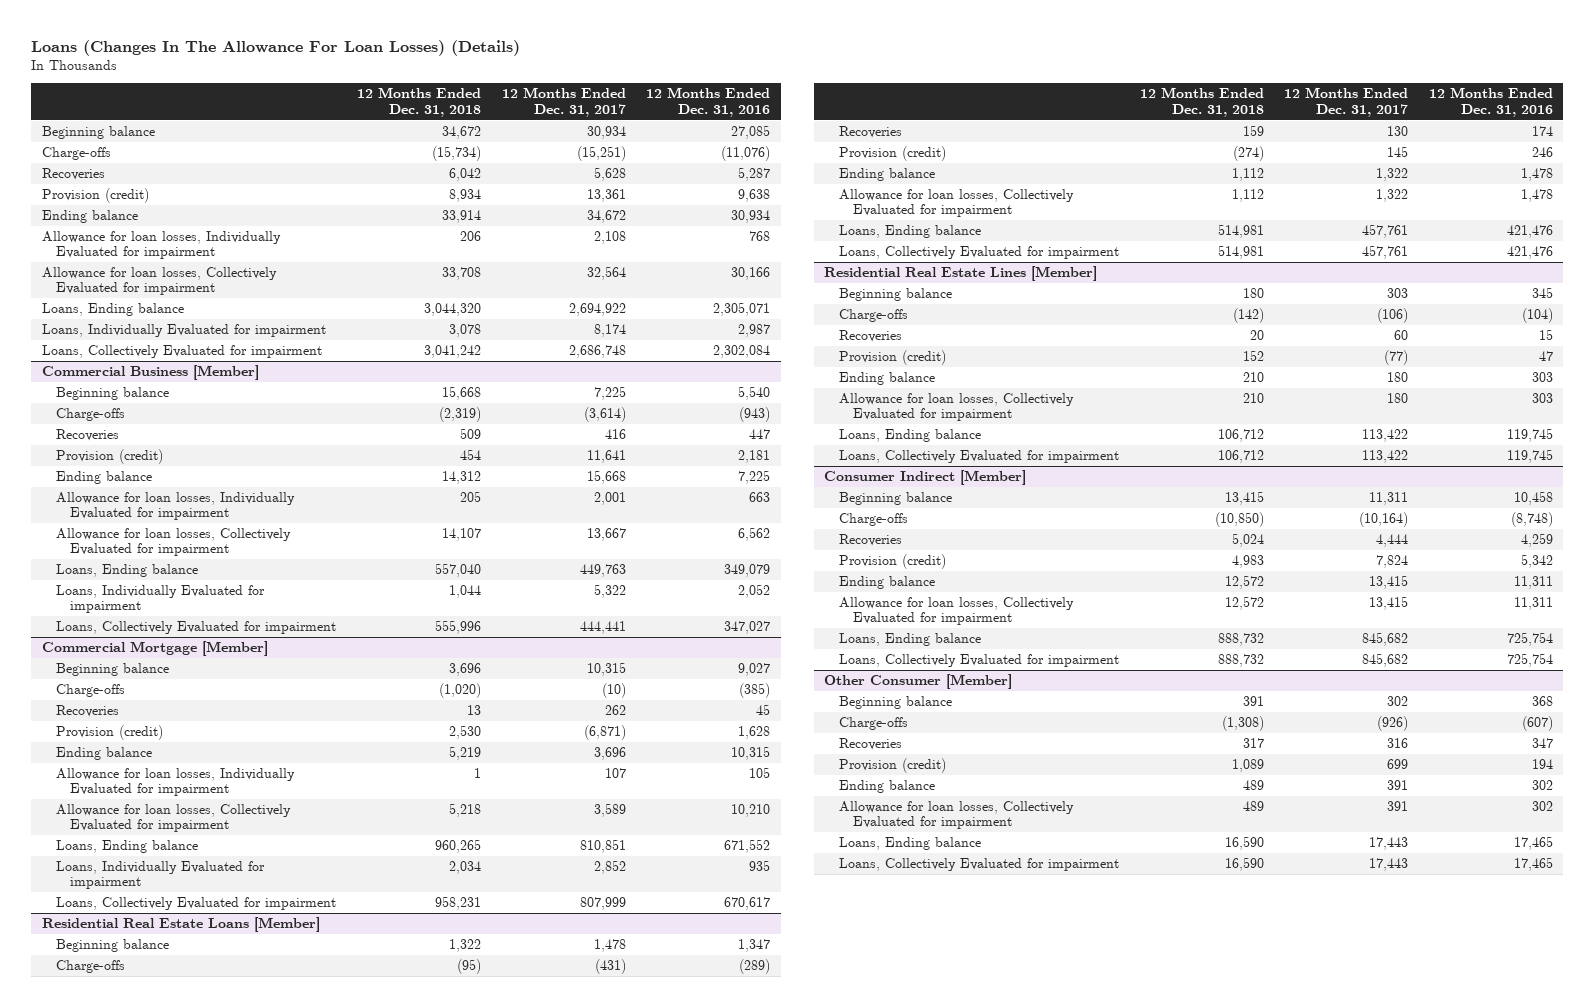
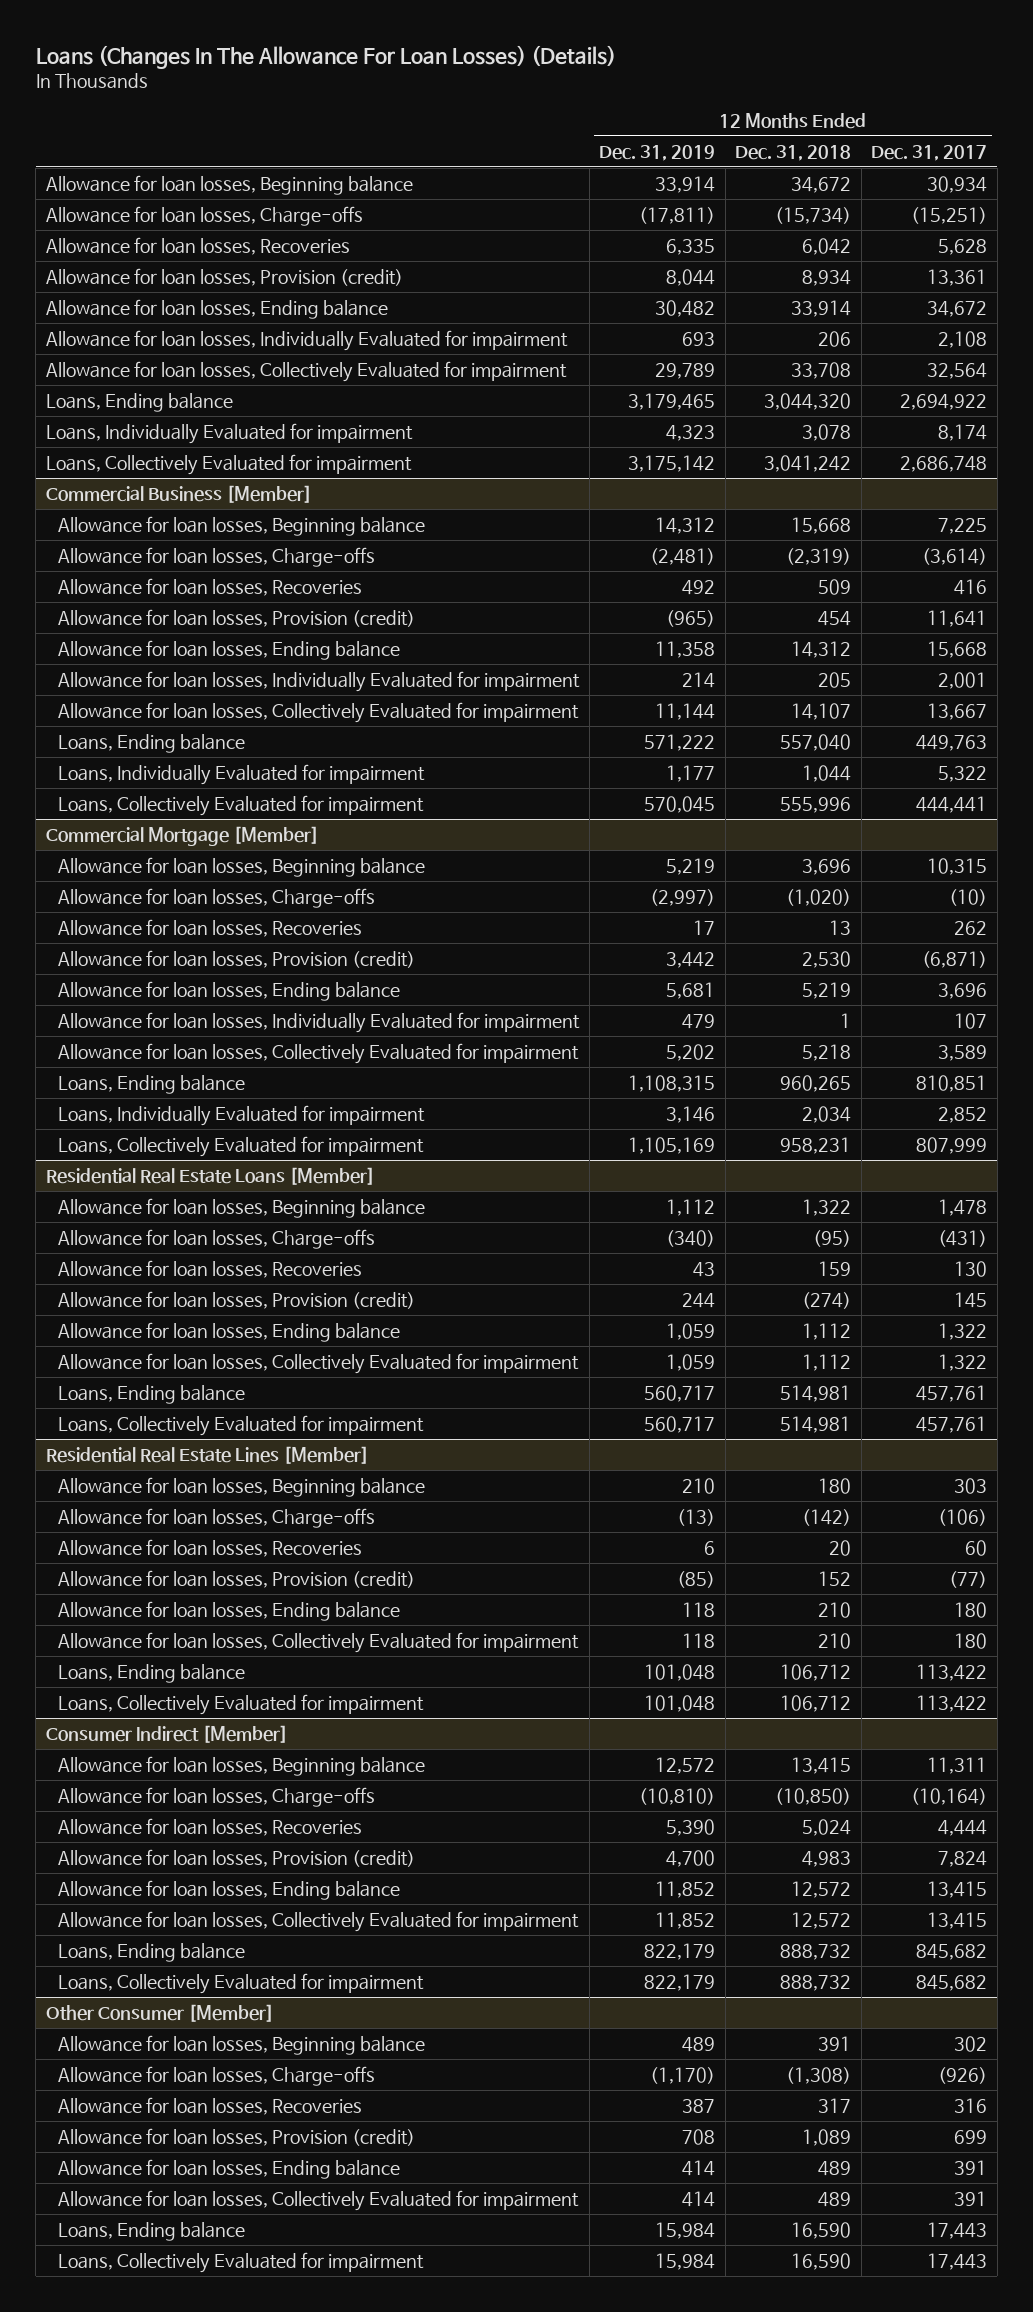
- | 12 Months Ended Dec. 31, 2018 | 12 Months Ended Dec. 31, 2017 | 12 Months Ended Dec. 31, 2016
+ | 12 Months Ended Dec. 31, 2019 | 12 Months Ended Dec. 31, 2018 | 12 Months Ended Dec. 31, 2017
- Beginning balance | 34,672 | 30,934 | 27,085
- Charge-offs | (15,734) | (15,251) | (11,076)
- Recoveries | 6,042 | 5,628 | 5,287
- Provision (credit) | 8,934 | 13,361 | 9,638
- Ending balance | 33,914 | 34,672 | 30,934
+ Allowance for loan losses, Beginning balance | 33,914 | 34,672 | 30,934
+ Allowance for loan losses, Charge-offs | (17,811) | (15,734) | (15,251)
+ Allowance for loan losses, Recoveries | 6,335 | 6,042 | 5,628
+ Allowance for loan losses, Provision (credit) | 8,044 | 8,934 | 13,361
+ Allowance for loan losses, Ending balance | 30,482 | 33,914 | 34,672
@ Commercial Business [Member]
- Beginning balance | 15,668 | 7,225 | 5,540
- Charge-offs | (2,319) | (3,614) | (943)
- Recoveries | 509 | 416 | 447
- Provision (credit) | 454 | 11,641 | 2,181
- Ending balance | 14,312 | 15,668 | 7,225
+ Allowance for loan losses, Beginning balance | 14,312 | 15,668 | 7,225
+ Allowance for loan losses, Charge-offs | (2,481) | (2,319) | (3,614)
+ Allowance for loan losses, Recoveries | 492 | 509 | 416
+ Allowance for loan losses, Provision (credit) | (965) | 454 | 11,641
+ Allowance for loan losses, Ending balance | 11,358 | 14,312 | 15,668
@ Commercial Mortgage [Member]
- Beginning balance | 3,696 | 10,315 | 9,027
- Charge-offs | (1,020) | (10) | (385)
- Recoveries | 13 | 262 | 45
- Provision (credit) | 2,530 | (6,871) | 1,628
- Ending balance | 5,219 | 3,696 | 10,315
+ Allowance for loan losses, Beginning balance | 5,219 | 3,696 | 10,315
+ Allowance for loan losses, Charge-offs | (2,997) | (1,020) | (10)
+ Allowance for loan losses, Recoveries | 17 | 13 | 262
+ Allowance for loan losses, Provision (credit) | 3,442 | 2,530 | (6,871)
+ Allowance for loan losses, Ending balance | 5,681 | 5,219 | 3,696
@ Residential Real Estate Loans [Member]
- Beginning balance | 1,322 | 1,478 | 1,347
- Charge-offs | (95) | (431) | (289)
- Recoveries | 159 | 130 | 174
- Provision (credit) | (274) | 145 | 246
- Ending balance | 1,112 | 1,322 | 1,478
+ Allowance for loan losses, Beginning balance | 1,112 | 1,322 | 1,478
+ Allowance for loan losses, Charge-offs | (340) | (95) | (431)
+ Allowance for loan losses, Recoveries | 43 | 159 | 130
+ Allowance for loan losses, Provision (credit) | 244 | (274) | 145
+ Allowance for loan losses, Ending balance | 1,059 | 1,112 | 1,322
@ Residential Real Estate Lines [Member]
- Beginning balance | 180 | 303 | 345
- Charge-offs | (142) | (106) | (104)
- Recoveries | 20 | 60 | 15
- Provision (credit) | 152 | (77) | 47
- Ending balance | 210 | 180 | 303
+ Allowance for loan losses, Beginning balance | 210 | 180 | 303
+ Allowance for loan losses, Charge-offs | (13) | (142) | (106)
+ Allowance for loan losses, Recoveries | 6 | 20 | 60
+ Allowance for loan losses, Provision (credit) | (85) | 152 | (77)
+ Allowance for loan losses, Ending balance | 118 | 210 | 180
@ Consumer Indirect [Member]
- Beginning balance | 13,415 | 11,311 | 10,458
- Charge-offs | (10,850) | (10,164) | (8,748)
- Recoveries | 5,024 | 4,444 | 4,259
- Provision (credit) | 4,983 | 7,824 | 5,342
- Ending balance | 12,572 | 13,415 | 11,311
+ Allowance for loan losses, Beginning balance | 12,572 | 13,415 | 11,311
+ Allowance for loan losses, Charge-offs | (10,810) | (10,850) | (10,164)
+ Allowance for loan losses, Recoveries | 5,390 | 5,024 | 4,444
+ Allowance for loan losses, Provision (credit) | 4,700 | 4,983 | 7,824
+ Allowance for loan losses, Ending balance | 11,852 | 12,572 | 13,415
@ Other Consumer [Member]
- Beginning balance | 391 | 302 | 368
- Charge-offs | (1,308) | (926) | (607)
- Recoveries | 317 | 316 | 347
- Provision (credit) | 1,089 | 699 | 194
- Ending balance | 489 | 391 | 302
+ Allowance for loan losses, Beginning balance | 489 | 391 | 302
+ Allowance for loan losses, Charge-offs | (1,170) | (1,308) | (926)
+ Allowance for loan losses, Recoveries | 387 | 317 | 316
+ Allowance for loan losses, Provision (credit) | 708 | 1,089 | 699
+ Allowance for loan losses, Ending balance | 414 | 489 | 391

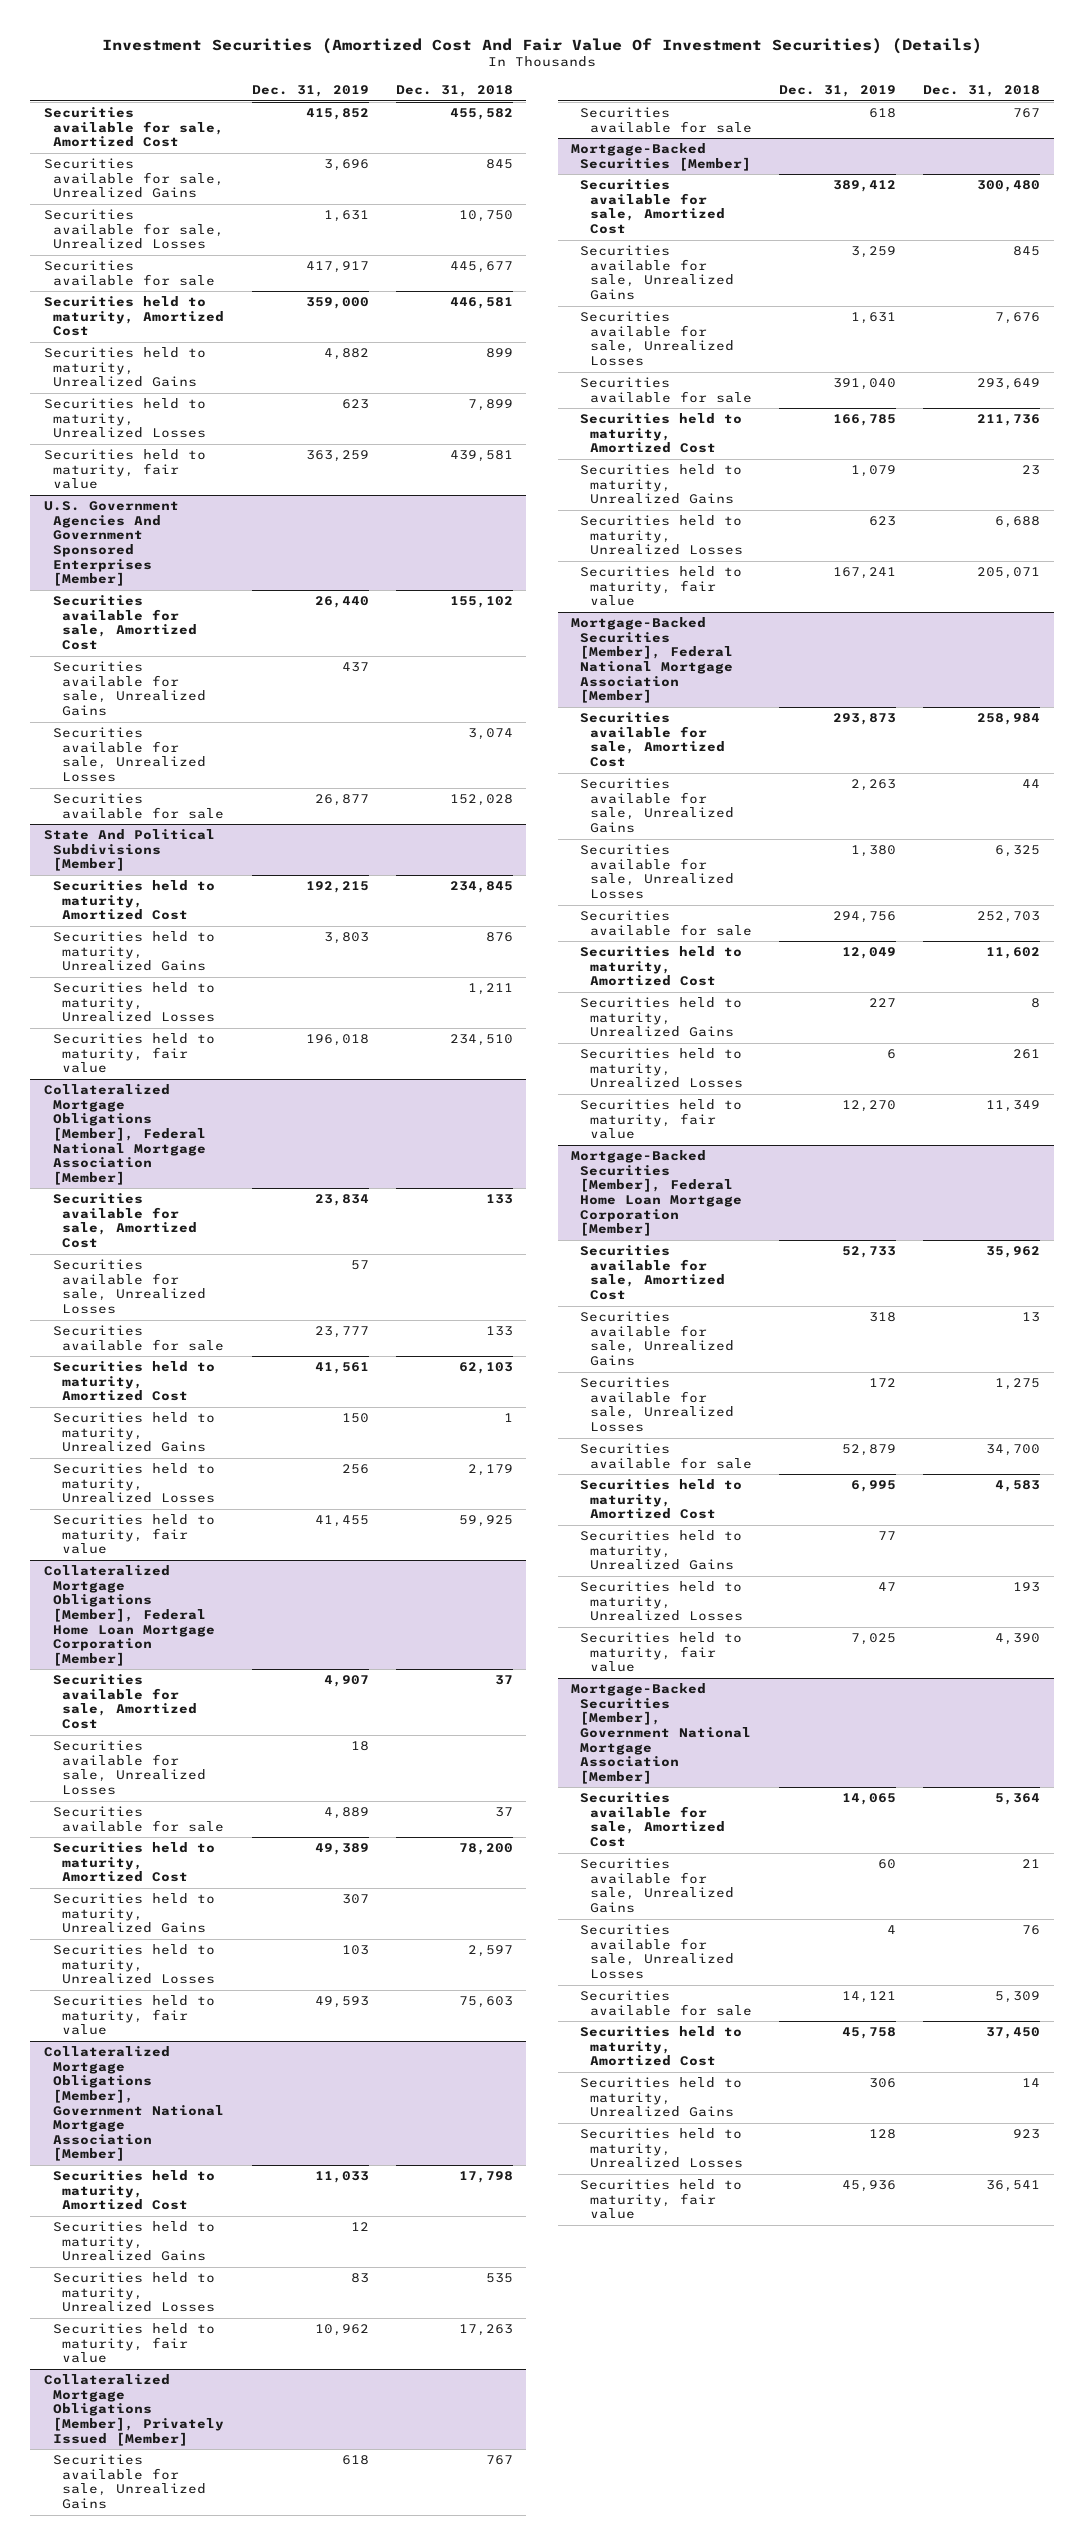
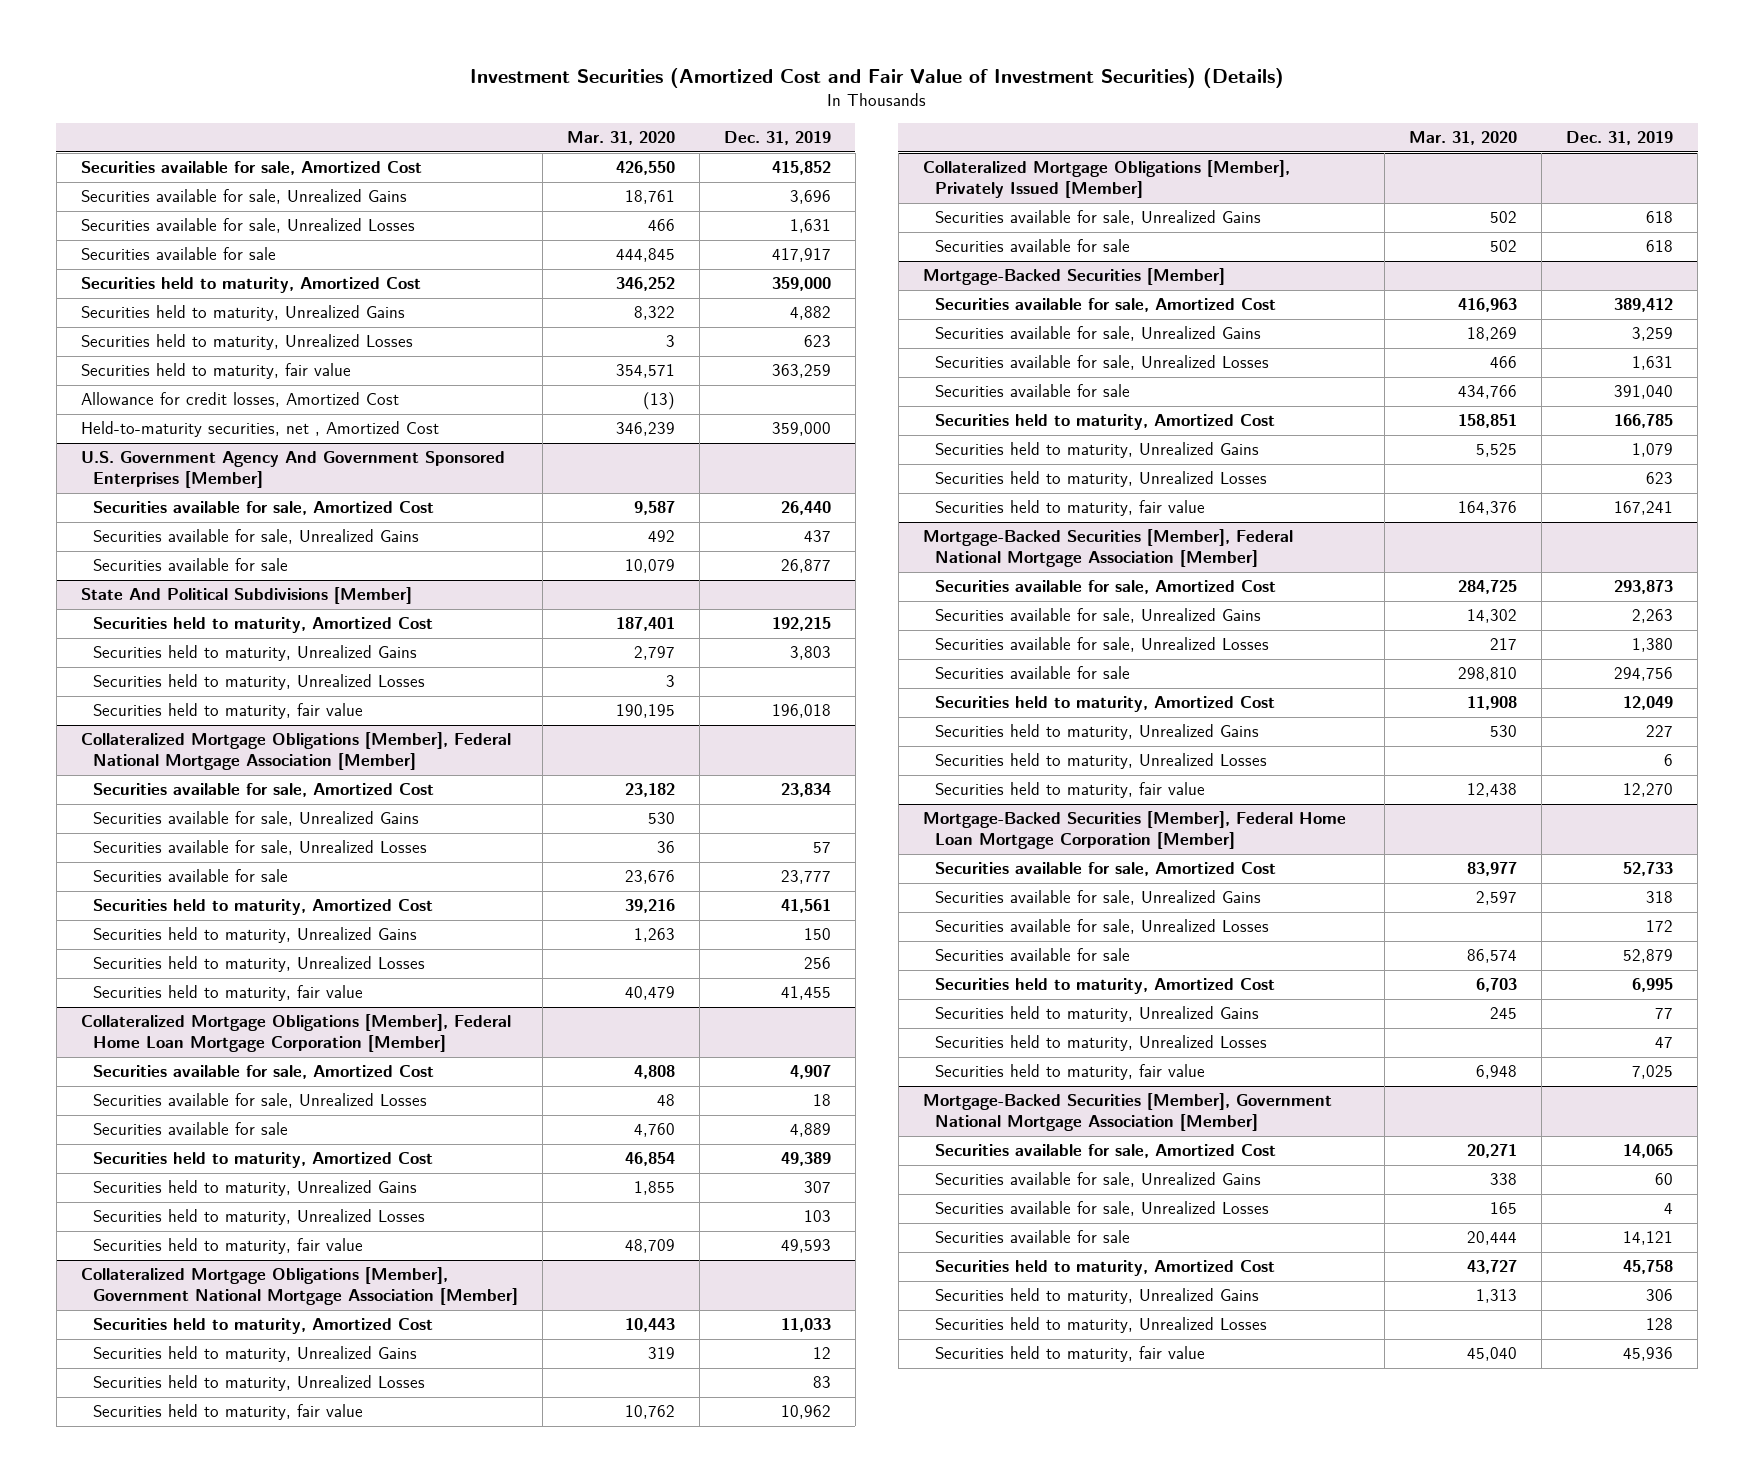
- Investment Securities (Amortized Cost And Fair Value Of Investment Securities) (Details)
+ Investment Securities (Amortized Cost and Fair Value of Investment Securities) (Details)
- | Dec. 31, 2019 | Dec. 31, 2018
+ | Mar. 31, 2020 | Dec. 31, 2019
- U.S. Government Agencies And Government Sponsored Enterprises [Member]
+ Allowance for credit losses, Amortized Cost | (13) |
+ Held-to-maturity securities, net , Amortized Cost | 346,239 | 359,000
+ U.S. Government Agency And Government Sponsored Enterprises [Member]
- Securities available for sale, Unrealized Losses | | 3,074
@ Collateralized Mortgage Obligations [Member], Federal National Mortgage Association [Member]
+ Securities available for sale, Unrealized Gains | 530 |

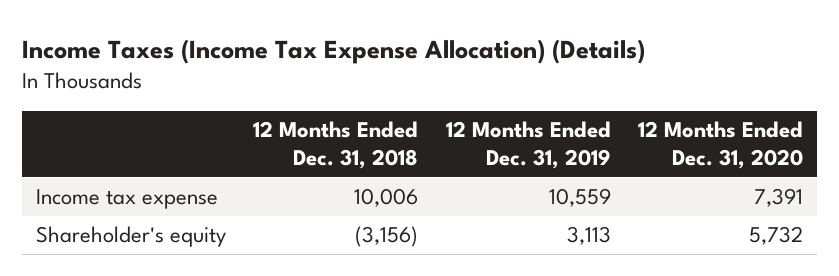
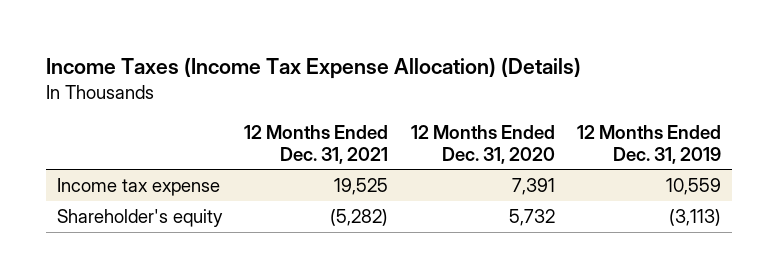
- | 12 Months Ended Dec. 31, 2018 | 12 Months Ended Dec. 31, 2019 | 12 Months Ended Dec. 31, 2020
+ | 12 Months Ended Dec. 31, 2021 | 12 Months Ended Dec. 31, 2020 | 12 Months Ended Dec. 31, 2019
- Shareholder's equity | (3,156) | 3,113 | 5,732
+ Shareholder's equity | (5,282) | 5,732 | (3,113)

